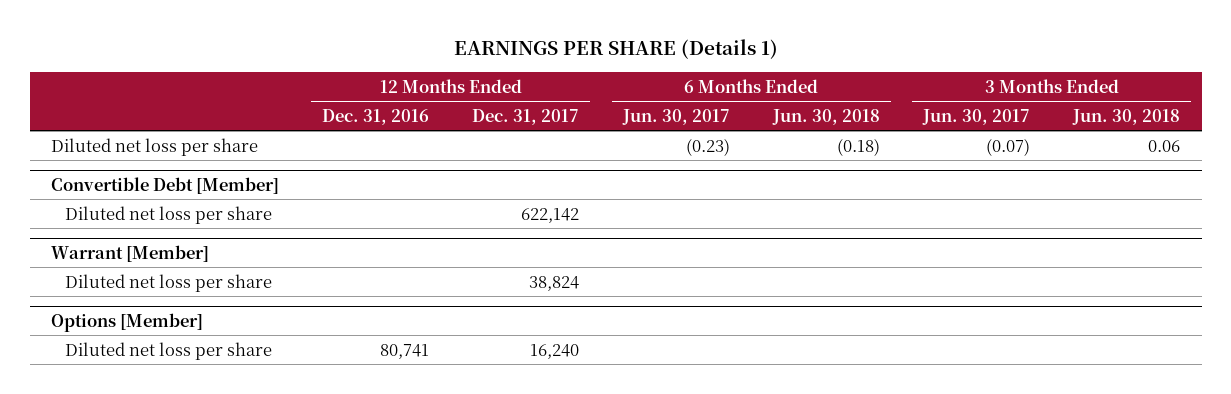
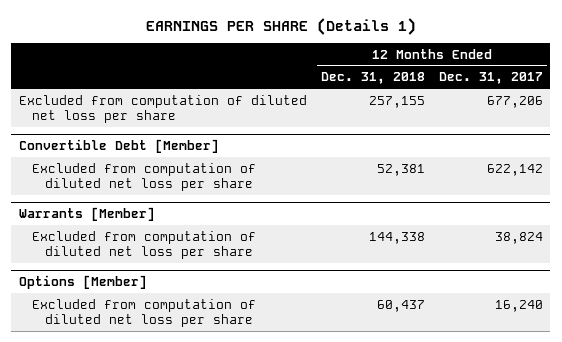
- | 12 Months Ended Dec. 31, 2016 | 12 Months Ended Dec. 31, 2017 | 6 Months Ended Jun. 30, 2017 | 6 Months Ended Jun. 30, 2018 | 3 Months Ended Jun. 30, 2017 | 3 Months Ended Jun. 30, 2018
+ | 12 Months Ended Dec. 31, 2018 | 12 Months Ended Dec. 31, 2017
- Diluted net loss per share | | | (0.23) | (0.18) | (0.07) | 0.06
+ Excluded from computation of diluted net loss per share | 257,155 | 677,206
@ Convertible Debt [Member]
- Diluted net loss per share | | 622,142 | | | |
- Warrant [Member]
- Diluted net loss per share | | 38,824 | | | |
@ Convertible Debt [Member]
+ Excluded from computation of diluted net loss per share | 52,381 | 622,142
+ Warrants [Member]
+ Excluded from computation of diluted net loss per share | 144,338 | 38,824
@ Options [Member]
- Diluted net loss per share | 80,741 | 16,240 | | | |
+ Excluded from computation of diluted net loss per share | 60,437 | 16,240

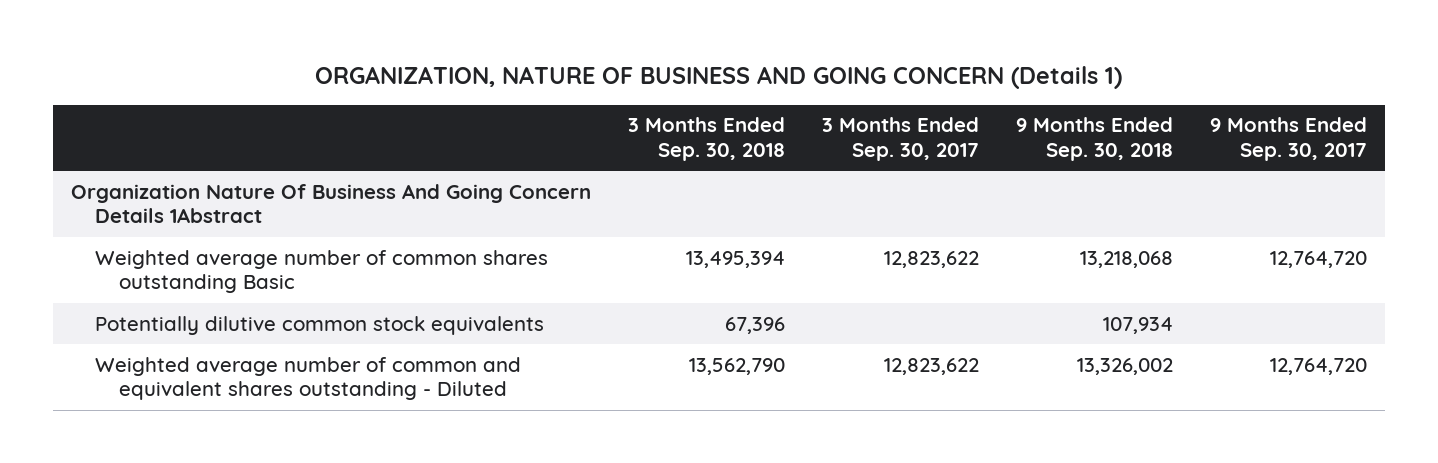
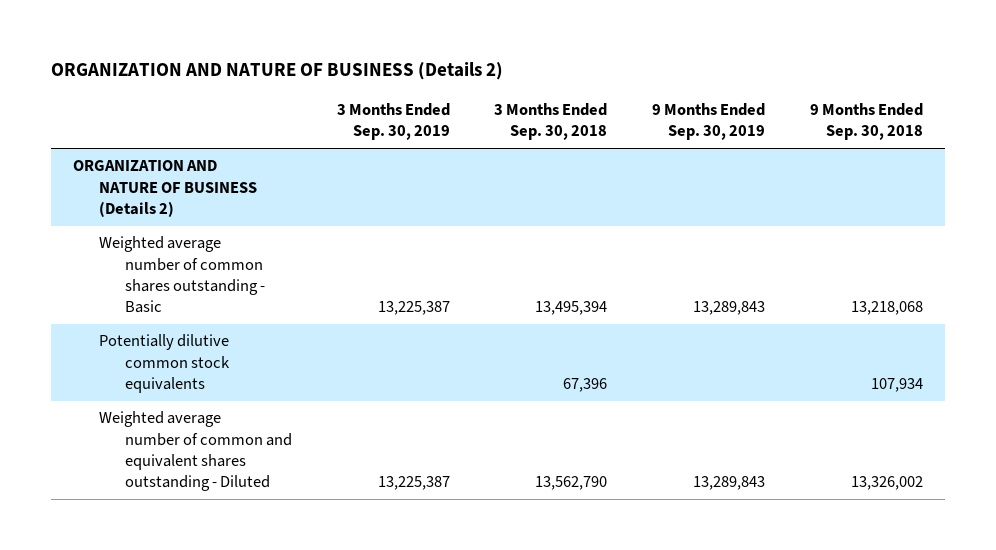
- ORGANIZATION, NATURE OF BUSINESS AND GOING CONCERN (Details 1)
+ ORGANIZATION AND NATURE OF BUSINESS (Details 2)
- | 3 Months Ended Sep. 30, 2018 | 3 Months Ended Sep. 30, 2017 | 9 Months Ended Sep. 30, 2018 | 9 Months Ended Sep. 30, 2017
+ | 3 Months Ended Sep. 30, 2019 | 3 Months Ended Sep. 30, 2018 | 9 Months Ended Sep. 30, 2019 | 9 Months Ended Sep. 30, 2018
- Organization Nature Of Business And Going Concern Details 1Abstract
- Weighted average number of common shares outstanding Basic | 13,495,394 | 12,823,622 | 13,218,068 | 12,764,720
+ ORGANIZATION AND NATURE OF BUSINESS (Details 2)
+ Weighted average number of common shares outstanding - Basic | 13,225,387 | 13,495,394 | 13,289,843 | 13,218,068

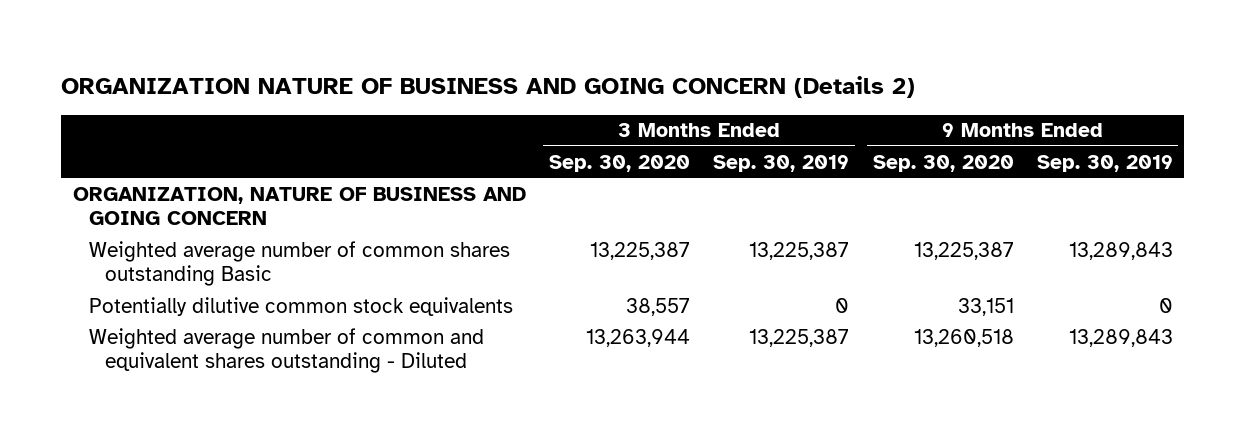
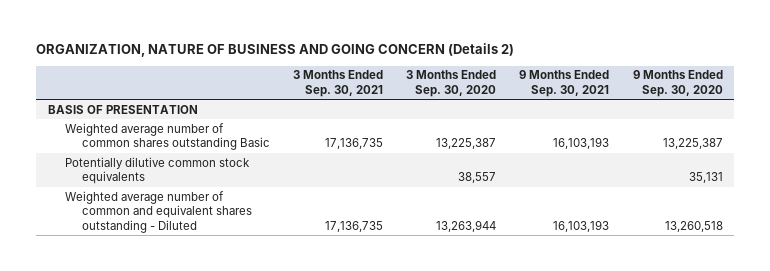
- ORGANIZATION NATURE OF BUSINESS AND GOING CONCERN (Details 2)
+ ORGANIZATION, NATURE OF BUSINESS AND GOING CONCERN (Details 2)
- | 3 Months Ended Sep. 30, 2020 | 3 Months Ended Sep. 30, 2019 | 9 Months Ended Sep. 30, 2020 | 9 Months Ended Sep. 30, 2019
+ | 3 Months Ended Sep. 30, 2021 | 3 Months Ended Sep. 30, 2020 | 9 Months Ended Sep. 30, 2021 | 9 Months Ended Sep. 30, 2020
- ORGANIZATION, NATURE OF BUSINESS AND GOING CONCERN
+ BASIS OF PRESENTATION
- Potentially dilutive common stock equivalents | 38,557 | 0 | 33,151 | 0
+ Potentially dilutive common stock equivalents | | 38,557 | | 35,131

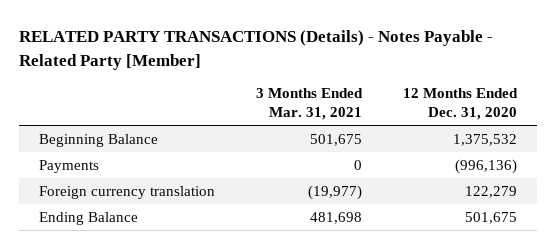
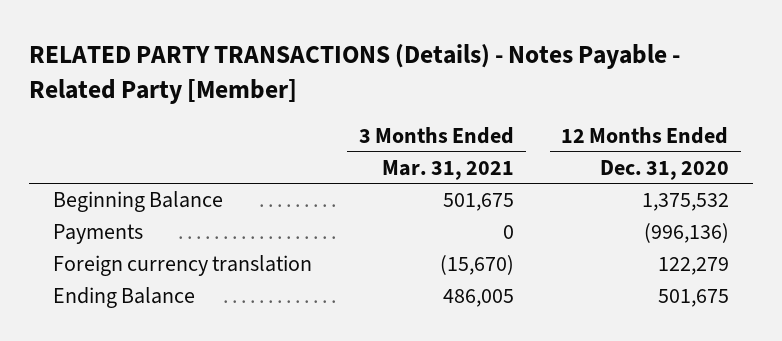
- Foreign currency translation | (19,977) | 122,279
- Ending Balance | 481,698 | 501,675
+ Foreign currency translation | (15,670) | 122,279
+ Ending Balance | 486,005 | 501,675

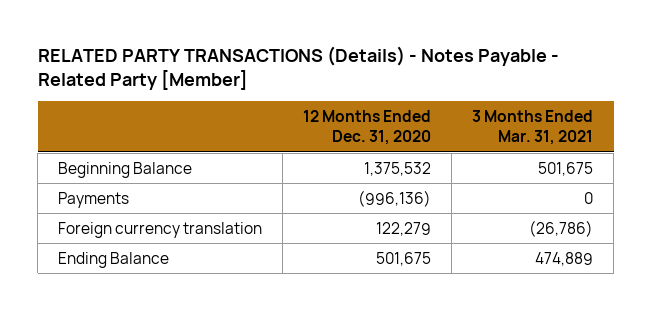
- | 3 Months Ended Mar. 31, 2021 | 12 Months Ended Dec. 31, 2020
+ | 12 Months Ended Dec. 31, 2020 | 3 Months Ended Mar. 31, 2021
- Foreign currency translation | (15,670) | 122,279
- Ending Balance | 486,005 | 501,675
+ Foreign currency translation | 122,279 | (26,786)
+ Ending Balance | 501,675 | 474,889

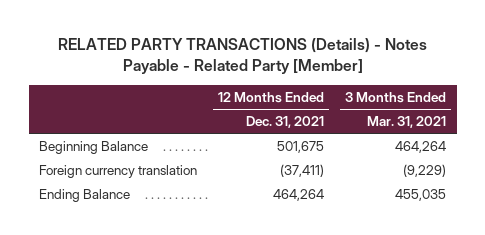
- | 12 Months Ended Dec. 31, 2020 | 3 Months Ended Mar. 31, 2021
+ | 12 Months Ended Dec. 31, 2021 | 3 Months Ended Mar. 31, 2021
- Beginning Balance | 1,375,532 | 501,675
- Payments | (996,136) | 0
- Foreign currency translation | 122,279 | (26,786)
- Ending Balance | 501,675 | 474,889
+ Beginning Balance | 501,675 | 464,264
+ Foreign currency translation | (37,411) | (9,229)
+ Ending Balance | 464,264 | 455,035

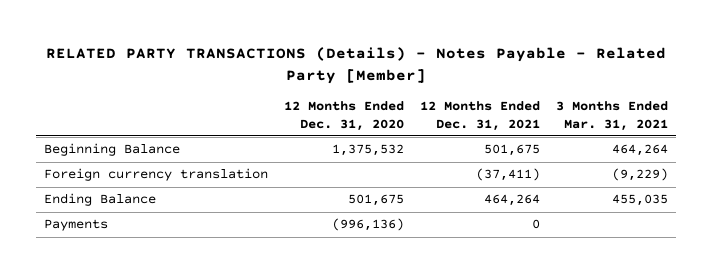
- | 12 Months Ended Dec. 31, 2021 | 3 Months Ended Mar. 31, 2021
+ | 12 Months Ended Dec. 31, 2020 | 12 Months Ended Dec. 31, 2021 | 3 Months Ended Mar. 31, 2021
+ Payments | (996,136) | 0 |

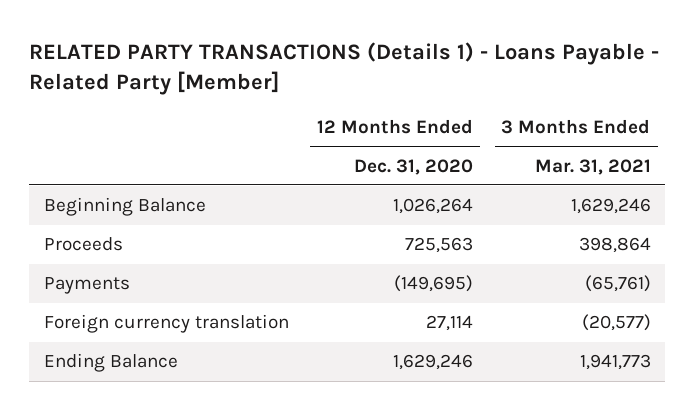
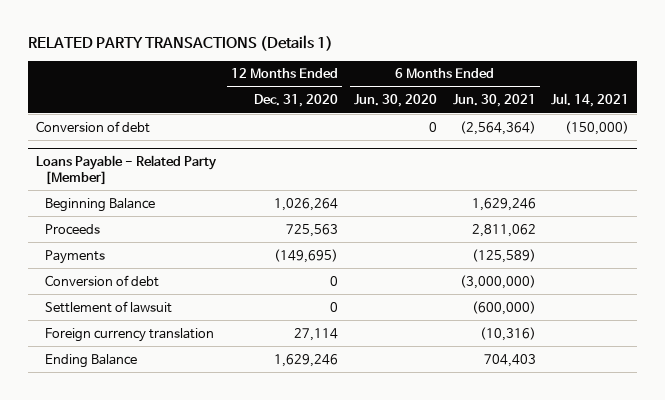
- RELATED PARTY TRANSACTIONS (Details 1) - Loans Payable - Related Party [Member]
+ RELATED PARTY TRANSACTIONS (Details 1)
- | 12 Months Ended Dec. 31, 2020 | 3 Months Ended Mar. 31, 2021
+ | 12 Months Ended Dec. 31, 2020 | 6 Months Ended Jun. 30, 2020 | 6 Months Ended Jun. 30, 2021 | Jul. 14, 2021
+ Conversion of debt | | 0 | (2,564,364) | (150,000)
+ Loans Payable - Related Party [Member]
+ Conversion of debt | 0 | | (3,000,000) |
+ Settlement of lawsuit | 0 | | (600,000) |

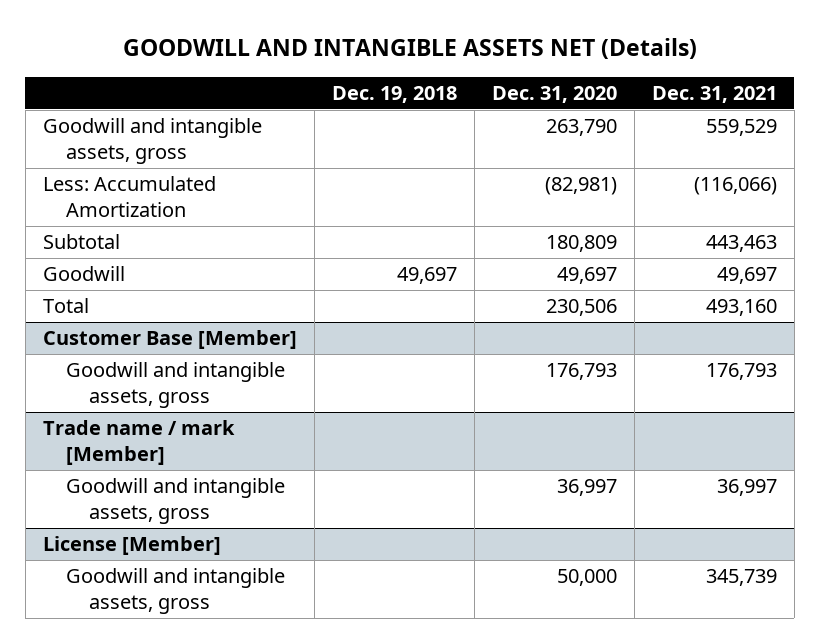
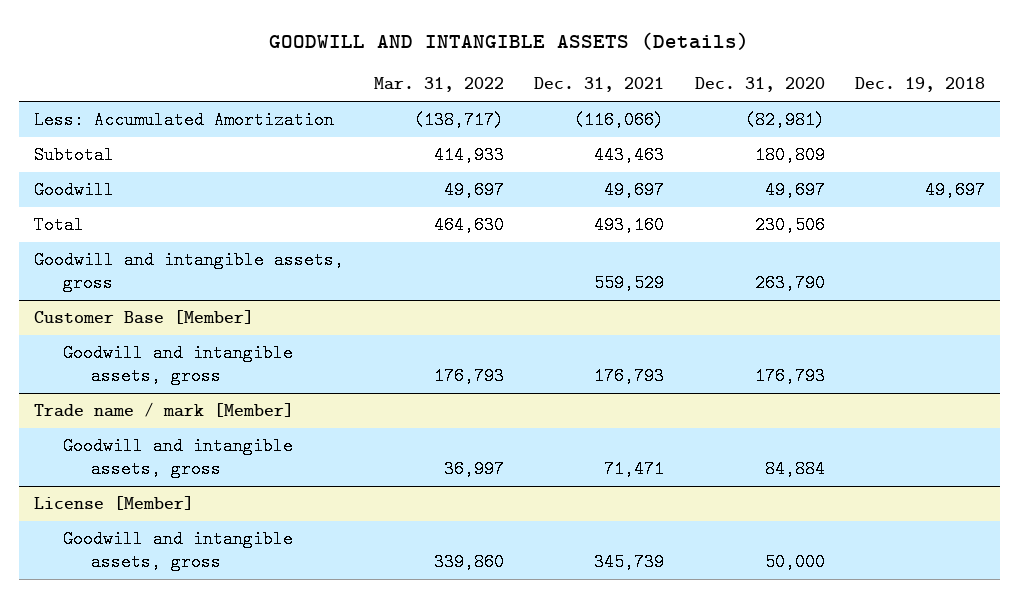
- GOODWILL AND INTANGIBLE ASSETS NET (Details)
+ GOODWILL AND INTANGIBLE ASSETS (Details)
- | Dec. 19, 2018 | Dec. 31, 2020 | Dec. 31, 2021
+ | Mar. 31, 2022 | Dec. 31, 2021 | Dec. 31, 2020 | Dec. 19, 2018
moved down: Goodwill and intangible assets, gross | | 559,529 | 263,790 |
@ Trade name / mark [Member]
- Goodwill and intangible assets, gross | | 36,997 | 36,997
+ Goodwill and intangible assets, gross | 36,997 | 71,471 | 84,884 |

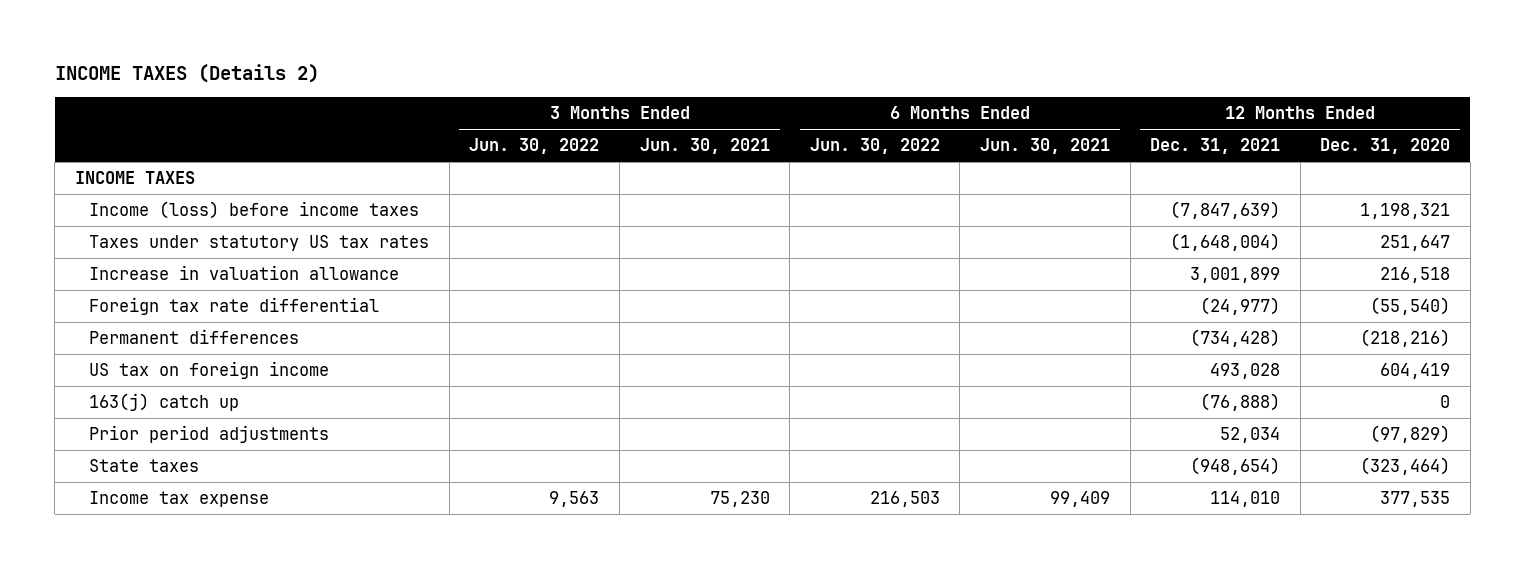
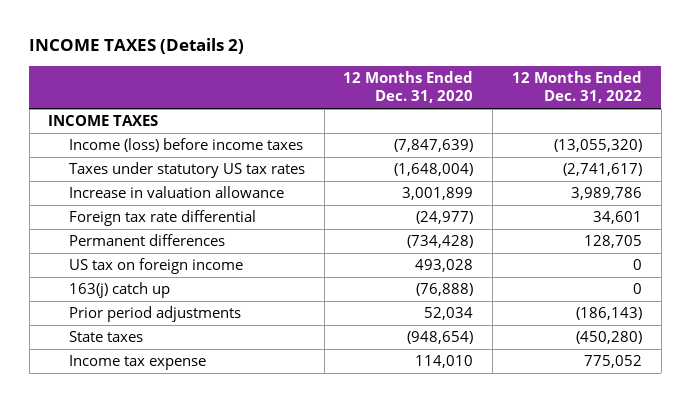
- | 3 Months Ended Jun. 30, 2022 | 3 Months Ended Jun. 30, 2021 | 6 Months Ended Jun. 30, 2022 | 6 Months Ended Jun. 30, 2021 | 12 Months Ended Dec. 31, 2021 | 12 Months Ended Dec. 31, 2020
+ | 12 Months Ended Dec. 31, 2020 | 12 Months Ended Dec. 31, 2022
- Income (loss) before income taxes | | | | | (7,847,639) | 1,198,321
- Taxes under statutory US tax rates | | | | | (1,648,004) | 251,647
- Increase in valuation allowance | | | | | 3,001,899 | 216,518
- Foreign tax rate differential | | | | | (24,977) | (55,540)
- Permanent differences | | | | | (734,428) | (218,216)
- US tax on foreign income | | | | | 493,028 | 604,419
- 163(j) catch up | | | | | (76,888) | 0
- Prior period adjustments | | | | | 52,034 | (97,829)
- State taxes | | | | | (948,654) | (323,464)
- Income tax expense | 9,563 | 75,230 | 216,503 | 99,409 | 114,010 | 377,535
+ Income (loss) before income taxes | (7,847,639) | (13,055,320)
+ Taxes under statutory US tax rates | (1,648,004) | (2,741,617)
+ Increase in valuation allowance | 3,001,899 | 3,989,786
+ Foreign tax rate differential | (24,977) | 34,601
+ Permanent differences | (734,428) | 128,705
+ US tax on foreign income | 493,028 | 0
+ 163(j) catch up | (76,888) | 0
+ Prior period adjustments | 52,034 | (186,143)
+ State taxes | (948,654) | (450,280)
+ Income tax expense | 114,010 | 775,052

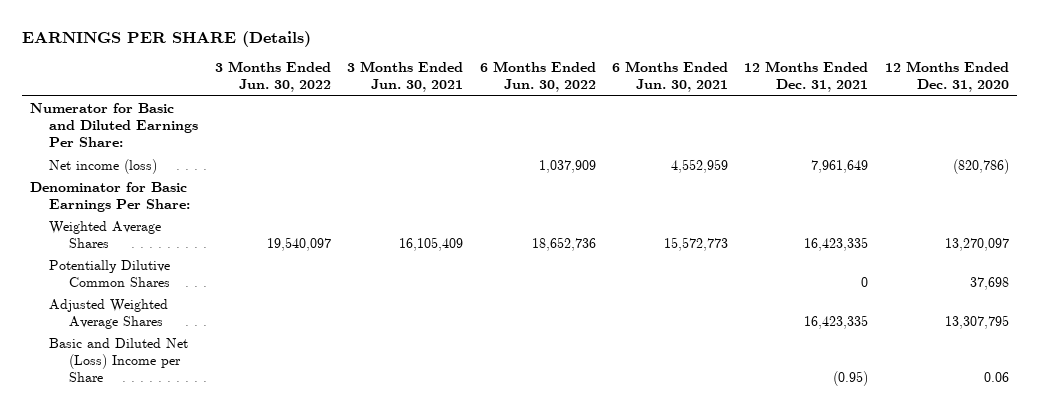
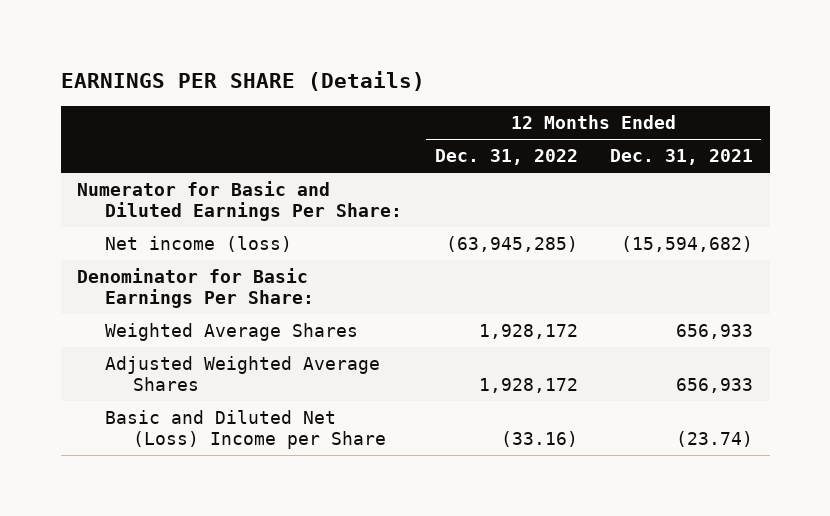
- | 3 Months Ended Jun. 30, 2022 | 3 Months Ended Jun. 30, 2021 | 6 Months Ended Jun. 30, 2022 | 6 Months Ended Jun. 30, 2021 | 12 Months Ended Dec. 31, 2021 | 12 Months Ended Dec. 31, 2020
+ | 12 Months Ended Dec. 31, 2022 | 12 Months Ended Dec. 31, 2021
- Net income (loss) | | | 1,037,909 | 4,552,959 | 7,961,649 | (820,786)
+ Net income (loss) | (63,945,285) | (15,594,682)
- Weighted Average Shares | 19,540,097 | 16,105,409 | 18,652,736 | 15,572,773 | 16,423,335 | 13,270,097
- Potentially Dilutive Common Shares | | | | | 0 | 37,698
- Adjusted Weighted Average Shares | | | | | 16,423,335 | 13,307,795
- Basic and Diluted Net (Loss) Income per Share | | | | | (0.95) | 0.06
+ Weighted Average Shares | 1,928,172 | 656,933
+ Adjusted Weighted Average Shares | 1,928,172 | 656,933
+ Basic and Diluted Net (Loss) Income per Share | (33.16) | (23.74)

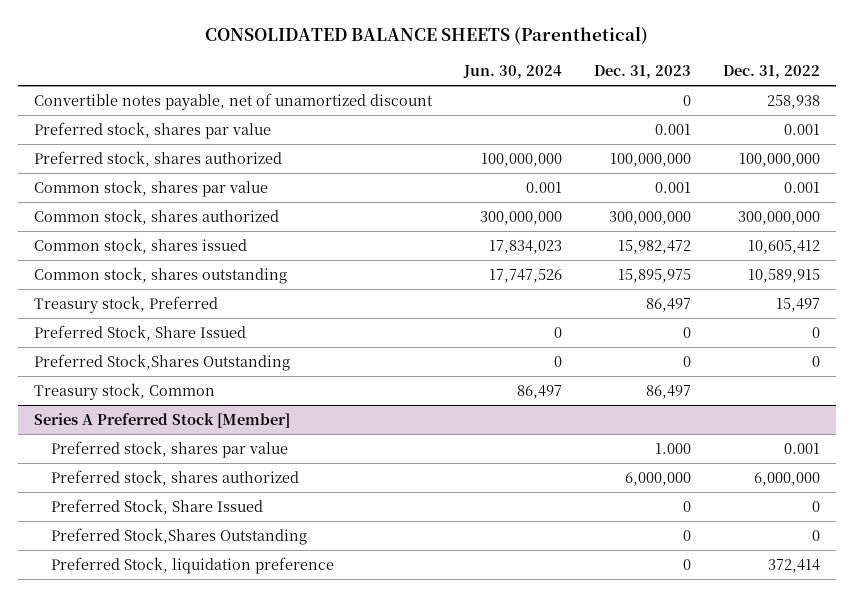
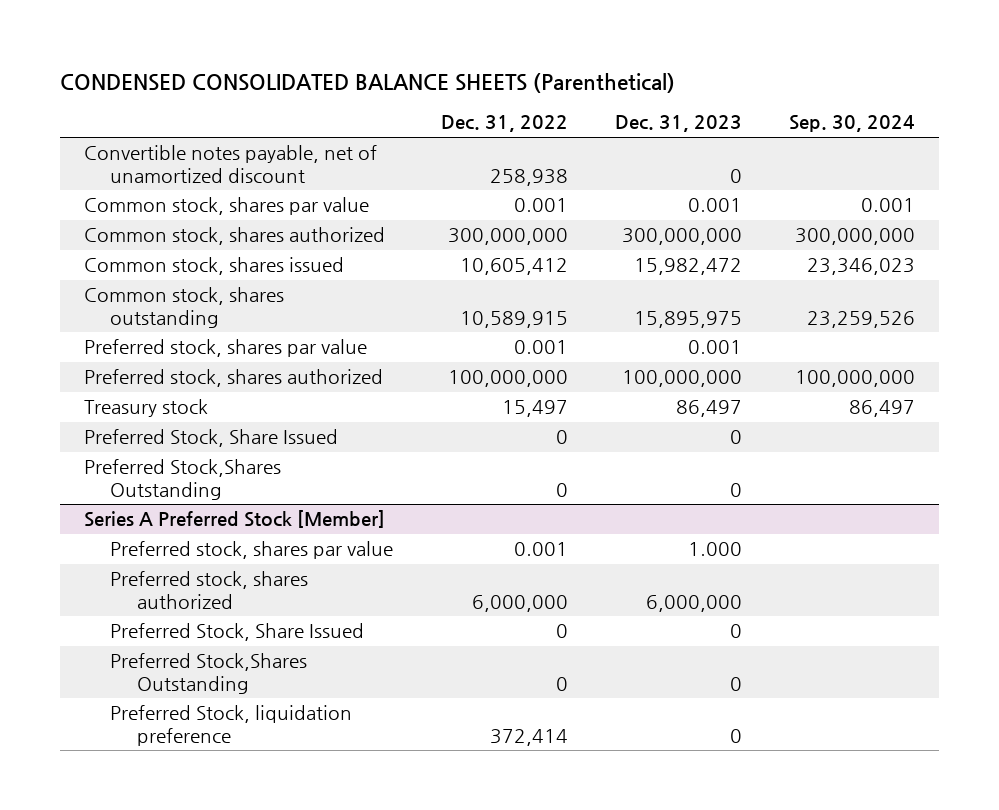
- CONSOLIDATED BALANCE SHEETS (Parenthetical)
+ CONDENSED CONSOLIDATED BALANCE SHEETS (Parenthetical)
- | Jun. 30, 2024 | Dec. 31, 2023 | Dec. 31, 2022
+ | Dec. 31, 2022 | Dec. 31, 2023 | Sep. 30, 2024
- Treasury stock, Preferred | | 86,497 | 15,497
moved down: Preferred stock, shares par value | 0.001 | 0.001 |
moved down: Preferred stock, shares authorized | 100,000,000 | 100,000,000 | 100,000,000
+ Treasury stock | 15,497 | 86,497 | 86,497
- Treasury stock, Common | 86,497 | 86,497 |

